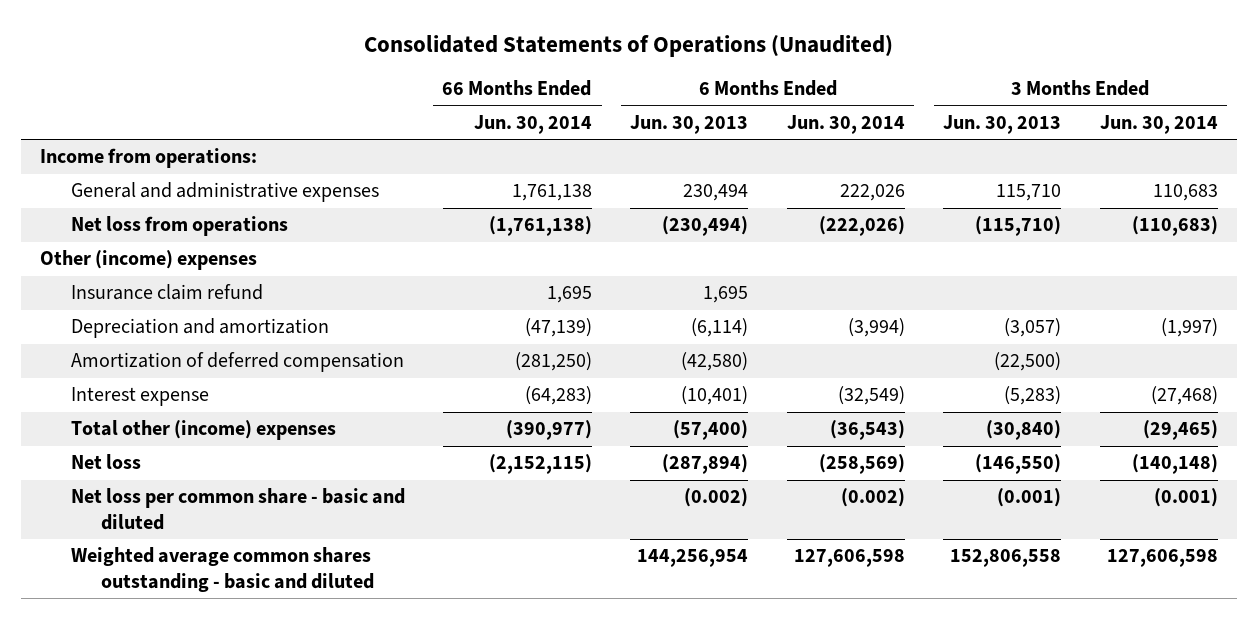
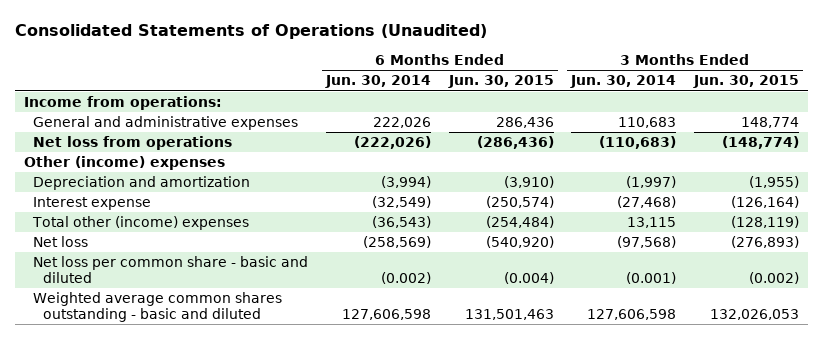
- | 66 Months Ended Jun. 30, 2014 | 6 Months Ended Jun. 30, 2013 | 6 Months Ended Jun. 30, 2014 | 3 Months Ended Jun. 30, 2013 | 3 Months Ended Jun. 30, 2014
+ | 6 Months Ended Jun. 30, 2014 | 6 Months Ended Jun. 30, 2015 | 3 Months Ended Jun. 30, 2014 | 3 Months Ended Jun. 30, 2015
- Insurance claim refund | 1,695 | 1,695 | | |
- Amortization of deferred compensation | (281,250) | (42,580) | | (22,500) |
- Total other (income) expenses | (390,977) | (57,400) | (36,543) | (30,840) | (29,465)
- Net loss | (2,152,115) | (287,894) | (258,569) | (146,550) | (140,148)
+ Total other (income) expenses | (36,543) | (254,484) | 13,115 | (128,119)
+ Net loss | (258,569) | (540,920) | (97,568) | (276,893)

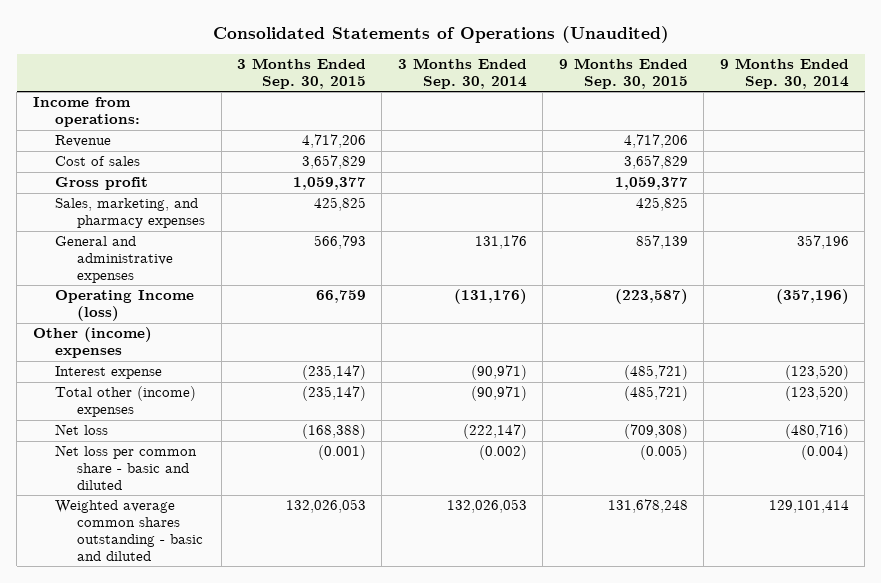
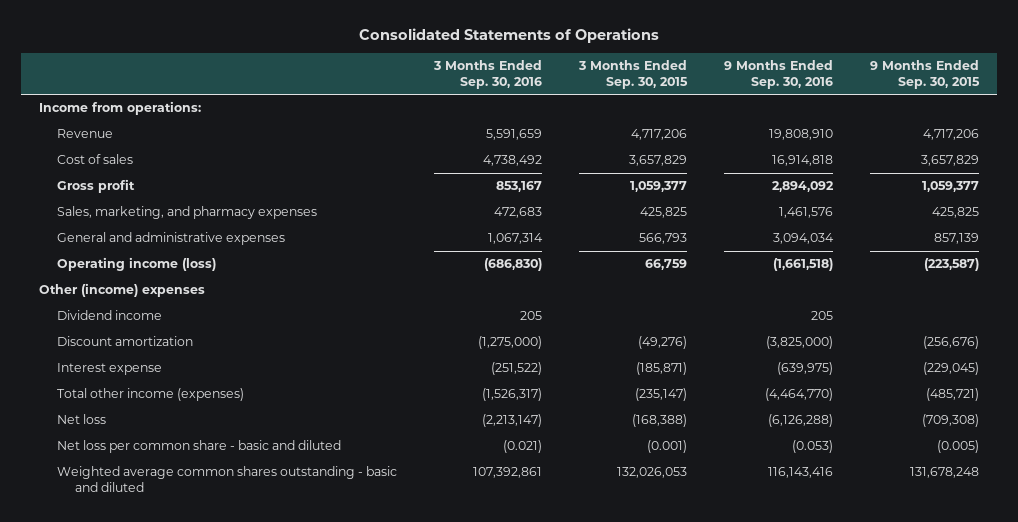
- Consolidated Statements of Operations (Unaudited)
+ Consolidated Statements of Operations
- | 3 Months Ended Sep. 30, 2015 | 3 Months Ended Sep. 30, 2014 | 9 Months Ended Sep. 30, 2015 | 9 Months Ended Sep. 30, 2014
+ | 3 Months Ended Sep. 30, 2016 | 3 Months Ended Sep. 30, 2015 | 9 Months Ended Sep. 30, 2016 | 9 Months Ended Sep. 30, 2015
- Operating Income (loss) | 66,759 | (131,176) | (223,587) | (357,196)
+ Operating income (loss) | (686,830) | 66,759 | (1,661,518) | (223,587)
- Interest expense | (235,147) | (90,971) | (485,721) | (123,520)
- Total other (income) expenses | (235,147) | (90,971) | (485,721) | (123,520)
+ Dividend income | 205 | | 205 |
+ Discount amortization | (1,275,000) | (49,276) | (3,825,000) | (256,676)
+ Interest expense | (251,522) | (185,871) | (639,975) | (229,045)
+ Total other income (expenses) | (1,526,317) | (235,147) | (4,464,770) | (485,721)

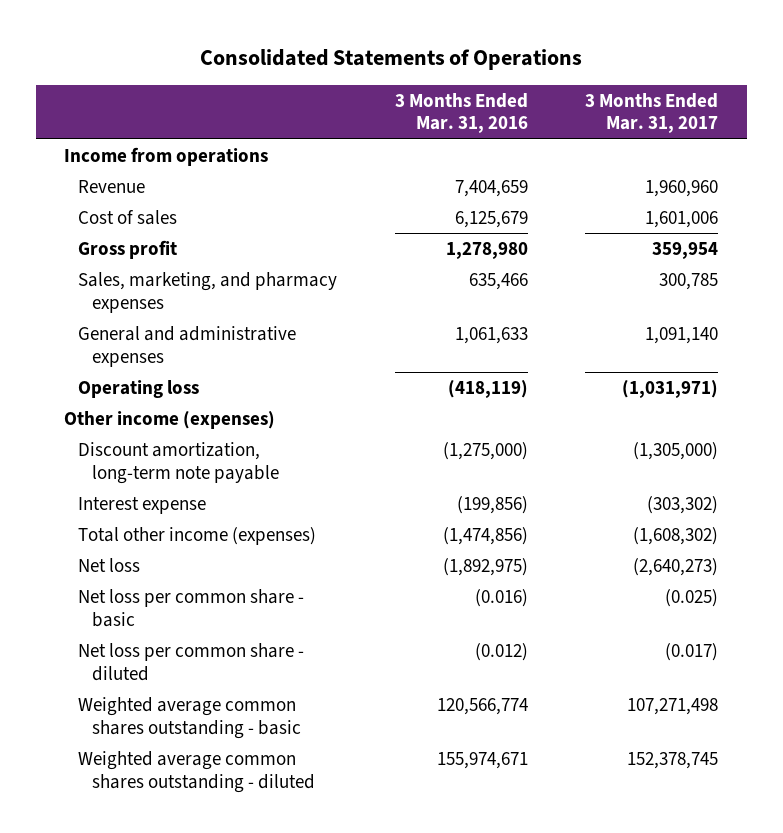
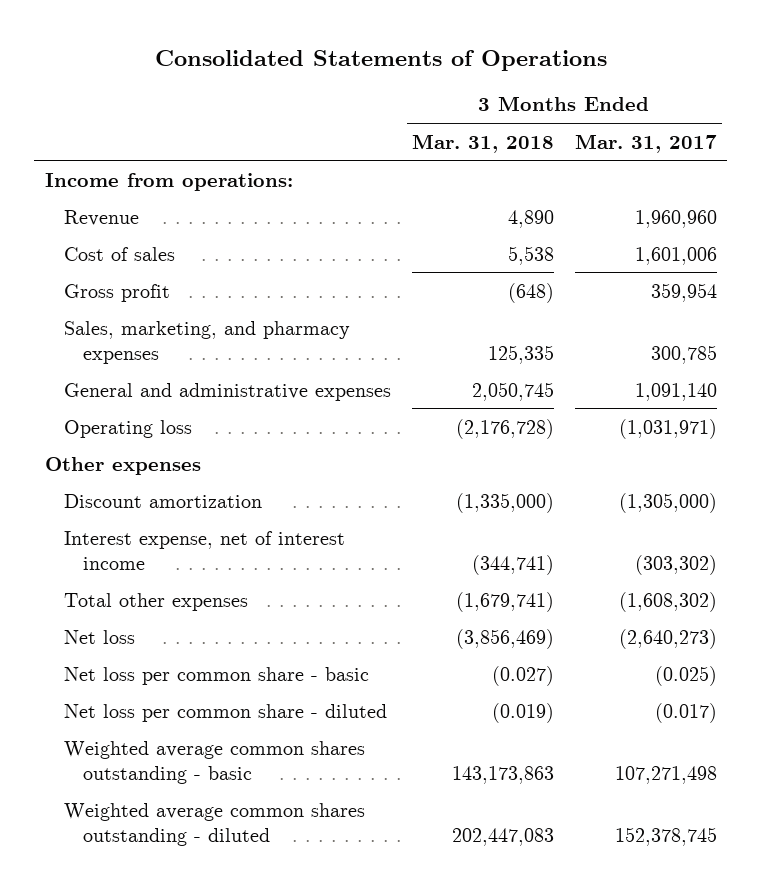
- | 3 Months Ended Mar. 31, 2016 | 3 Months Ended Mar. 31, 2017
+ | 3 Months Ended Mar. 31, 2018 | 3 Months Ended Mar. 31, 2017
- Income from operations
+ Income from operations:
- Other income (expenses)
- Discount amortization, long-term note payable | (1,275,000) | (1,305,000)
- Interest expense | (199,856) | (303,302)
- Total other income (expenses) | (1,474,856) | (1,608,302)
+ Other expenses
+ Discount amortization | (1,335,000) | (1,305,000)
+ Interest expense, net of interest income | (344,741) | (303,302)
+ Total other expenses | (1,679,741) | (1,608,302)

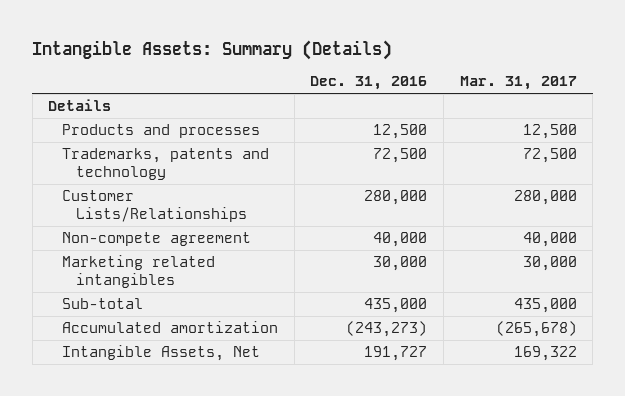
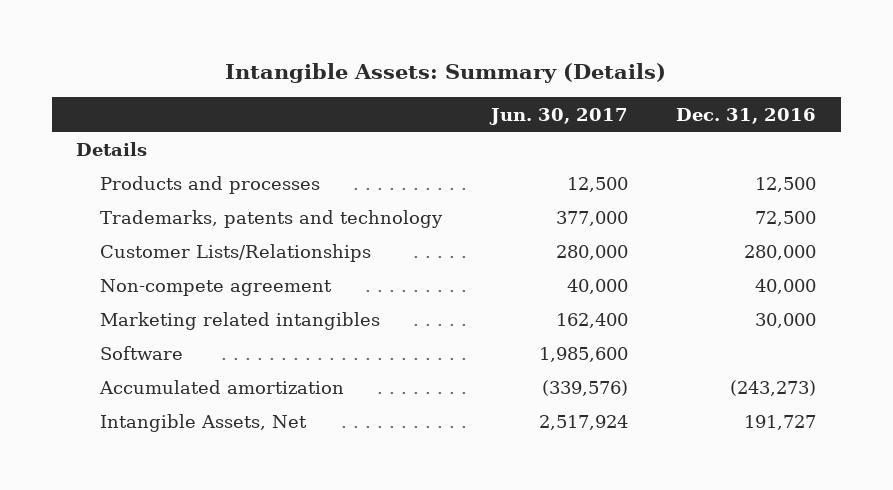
- | Dec. 31, 2016 | Mar. 31, 2017
+ | Jun. 30, 2017 | Dec. 31, 2016
- Sub-total | 435,000 | 435,000
+ Software | 1,985,600 |

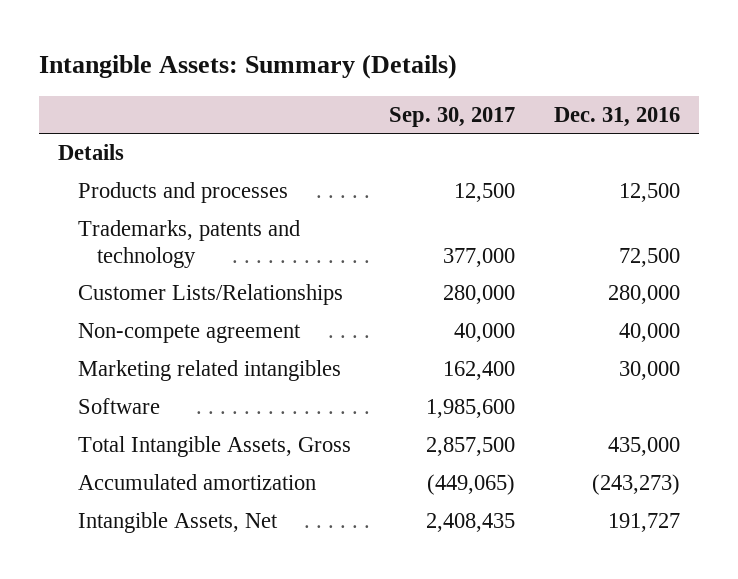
- | Jun. 30, 2017 | Dec. 31, 2016
+ | Sep. 30, 2017 | Dec. 31, 2016
+ Total Intangible Assets, Gross | 2,857,500 | 435,000

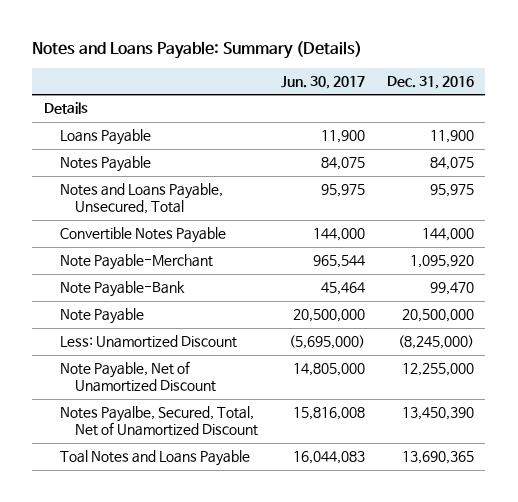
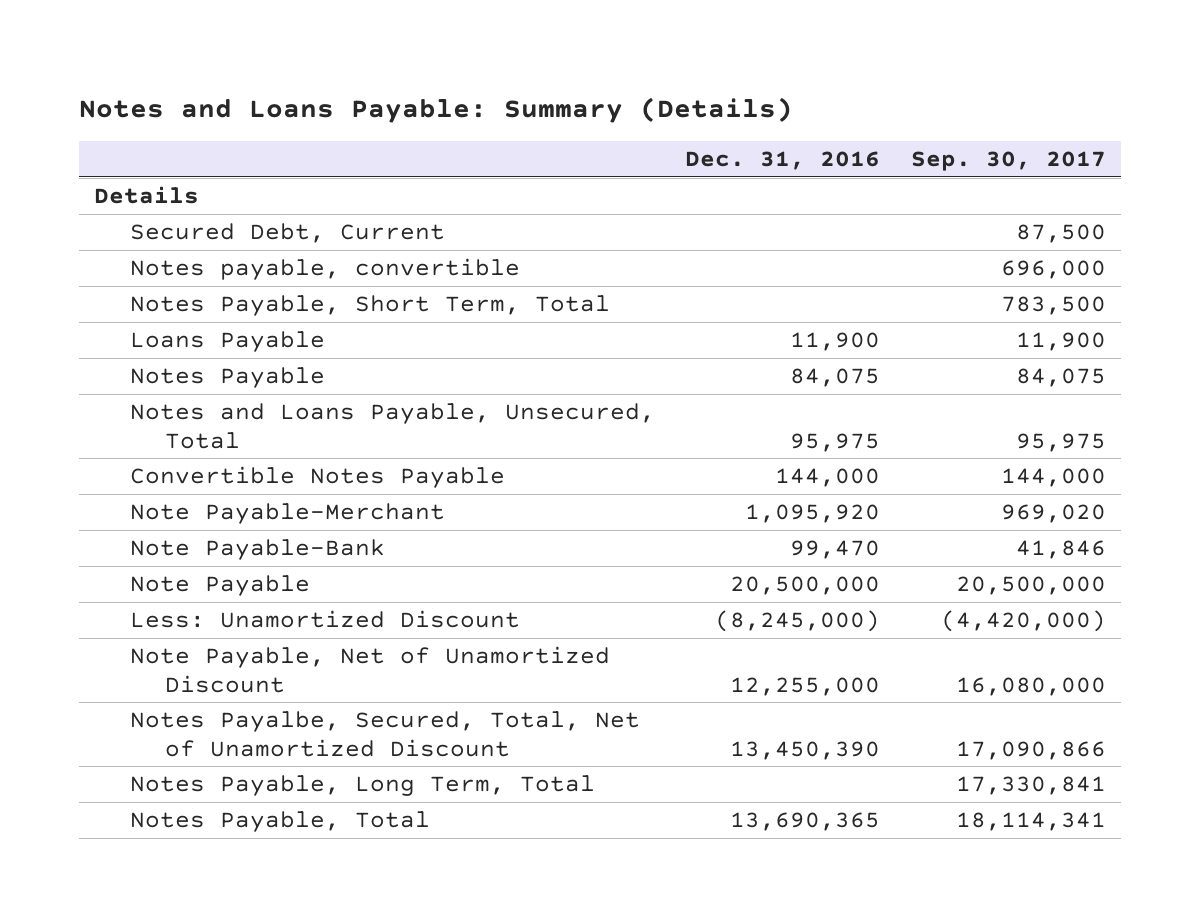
- | Jun. 30, 2017 | Dec. 31, 2016
+ | Dec. 31, 2016 | Sep. 30, 2017
+ Secured Debt, Current | | 87,500
+ Notes payable, convertible | | 696,000
+ Notes Payable, Short Term, Total | | 783,500
- Toal Notes and Loans Payable | 16,044,083 | 13,690,365
+ Notes Payable, Long Term, Total | | 17,330,841
+ Notes Payable, Total | 13,690,365 | 18,114,341

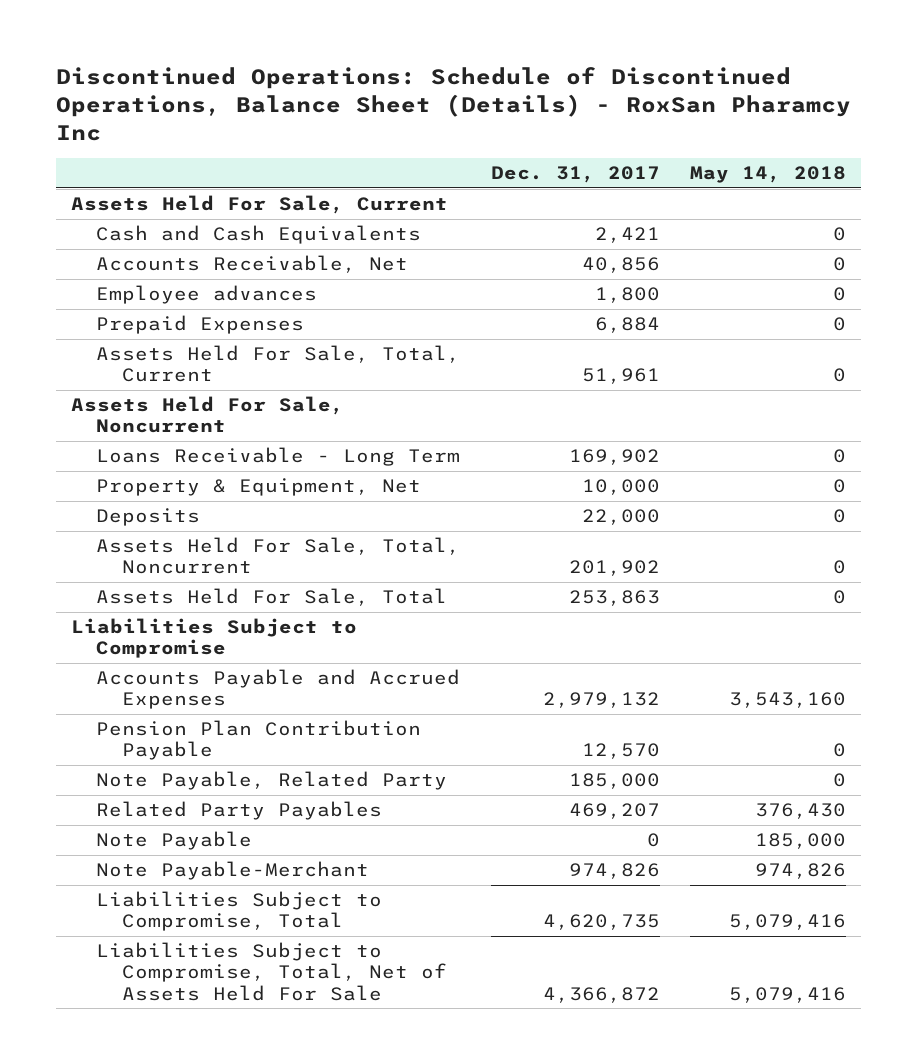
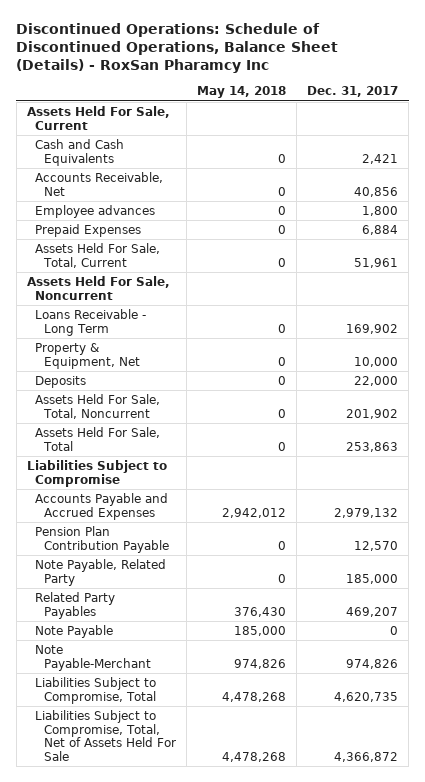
- | Dec. 31, 2017 | May 14, 2018
+ | May 14, 2018 | Dec. 31, 2017
- Accounts Payable and Accrued Expenses | 2,979,132 | 3,543,160
+ Accounts Payable and Accrued Expenses | 2,942,012 | 2,979,132
- Liabilities Subject to Compromise, Total | 4,620,735 | 5,079,416
- Liabilities Subject to Compromise, Total, Net of Assets Held For Sale | 4,366,872 | 5,079,416
+ Liabilities Subject to Compromise, Total | 4,478,268 | 4,620,735
+ Liabilities Subject to Compromise, Total, Net of Assets Held For Sale | 4,478,268 | 4,366,872

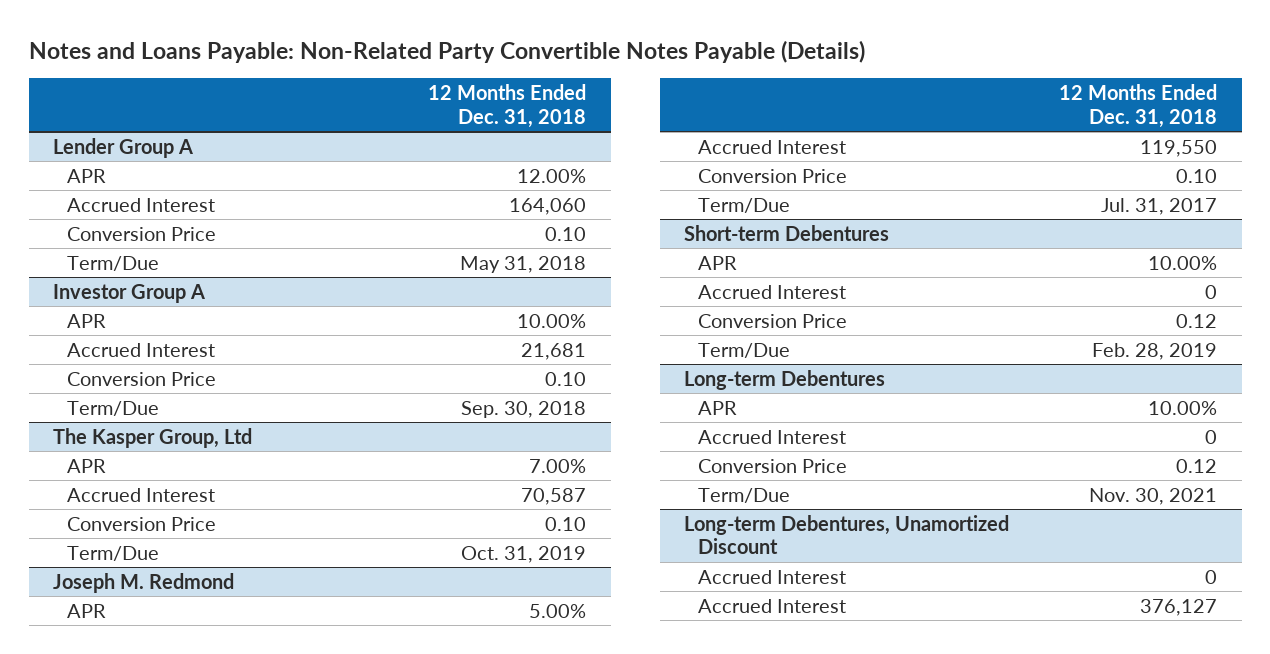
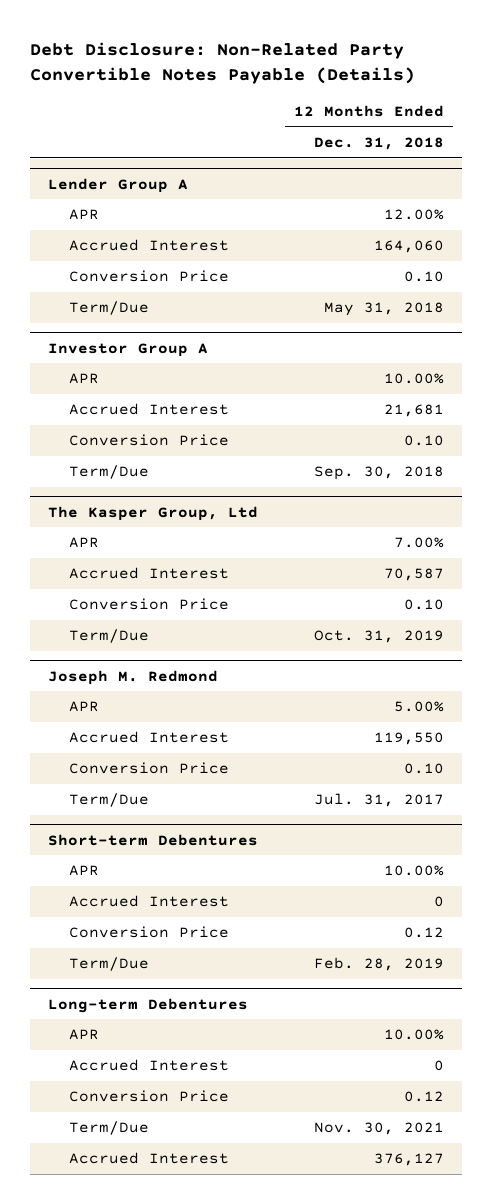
- Notes and Loans Payable: Non-Related Party Convertible Notes Payable (Details)
+ Debt Disclosure: Non-Related Party Convertible Notes Payable (Details)
- Long-term Debentures, Unamortized Discount
- Accrued Interest | 0

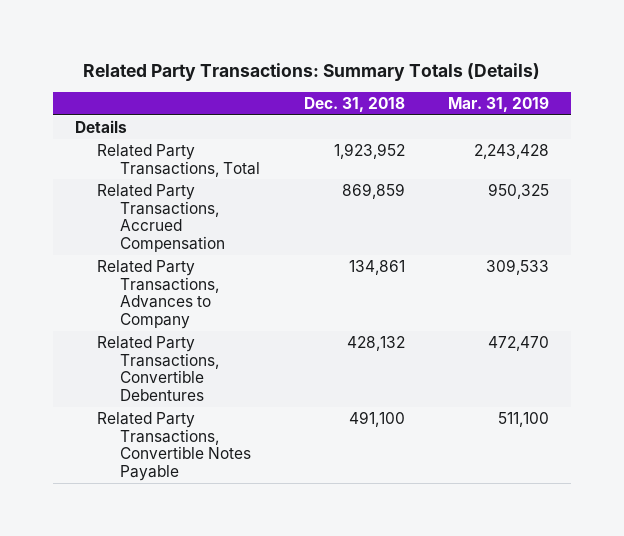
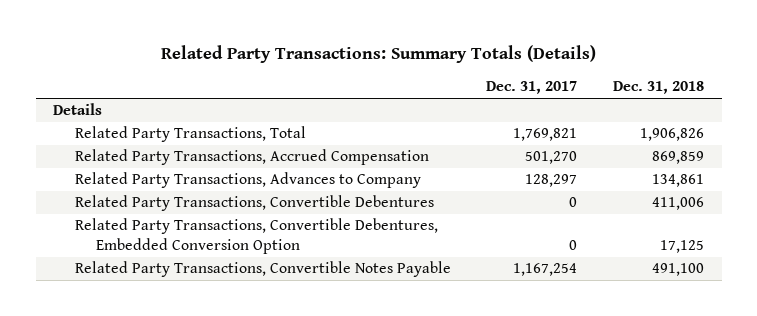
- | Dec. 31, 2018 | Mar. 31, 2019
+ | Dec. 31, 2017 | Dec. 31, 2018
- Related Party Transactions, Total | 1,923,952 | 2,243,428
+ Related Party Transactions, Total | 1,769,821 | 1,906,826
- Related Party Transactions, Convertible Debentures | 428,132 | 472,470
+ Related Party Transactions, Convertible Debentures | 0 | 411,006
+ Related Party Transactions, Convertible Debentures, Embedded Conversion Option | 0 | 17,125

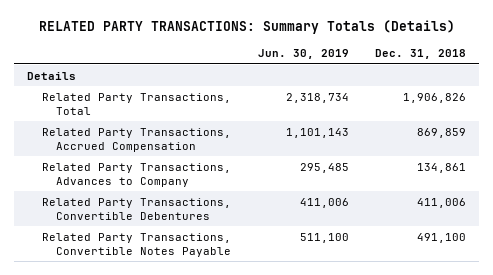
- Related Party Transactions: Summary Totals (Details)
+ RELATED PARTY TRANSACTIONS: Summary Totals (Details)
- | Dec. 31, 2017 | Dec. 31, 2018
+ | Jun. 30, 2019 | Dec. 31, 2018
- Related Party Transactions, Convertible Debentures, Embedded Conversion Option | 0 | 17,125

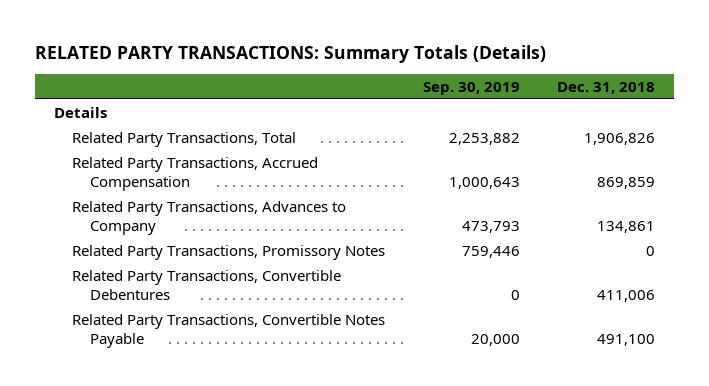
- | Jun. 30, 2019 | Dec. 31, 2018
+ | Sep. 30, 2019 | Dec. 31, 2018
+ Related Party Transactions, Promissory Notes | 759,446 | 0

